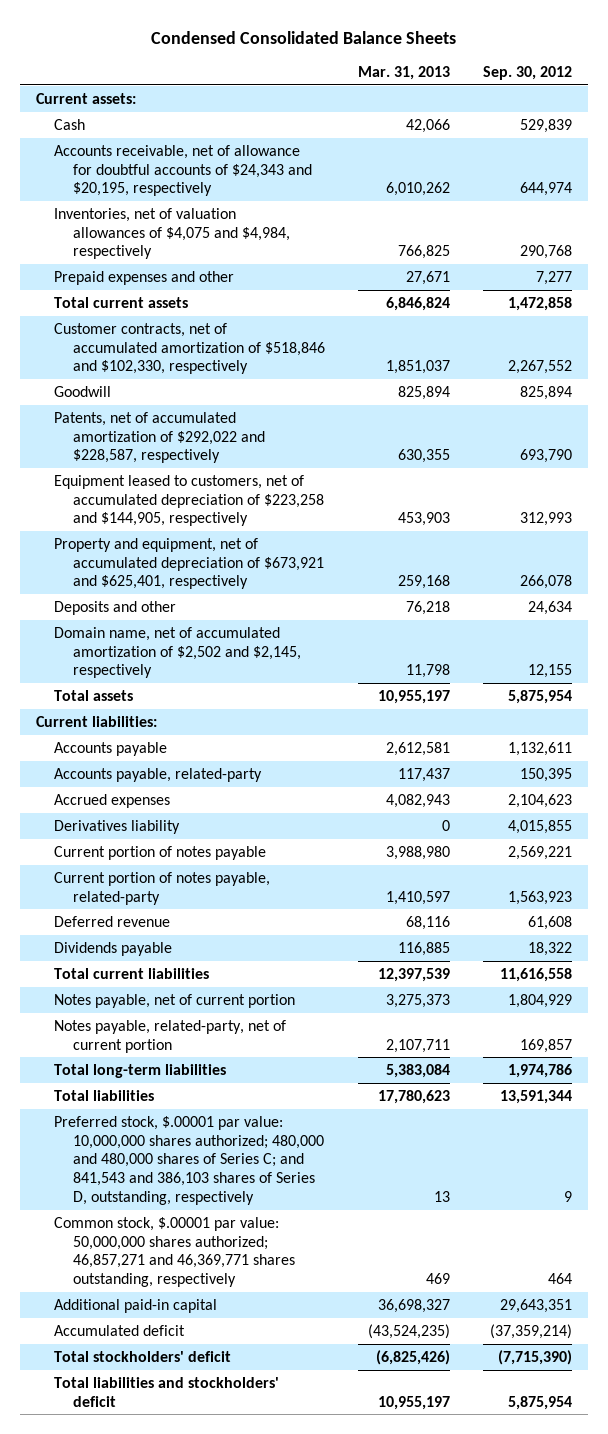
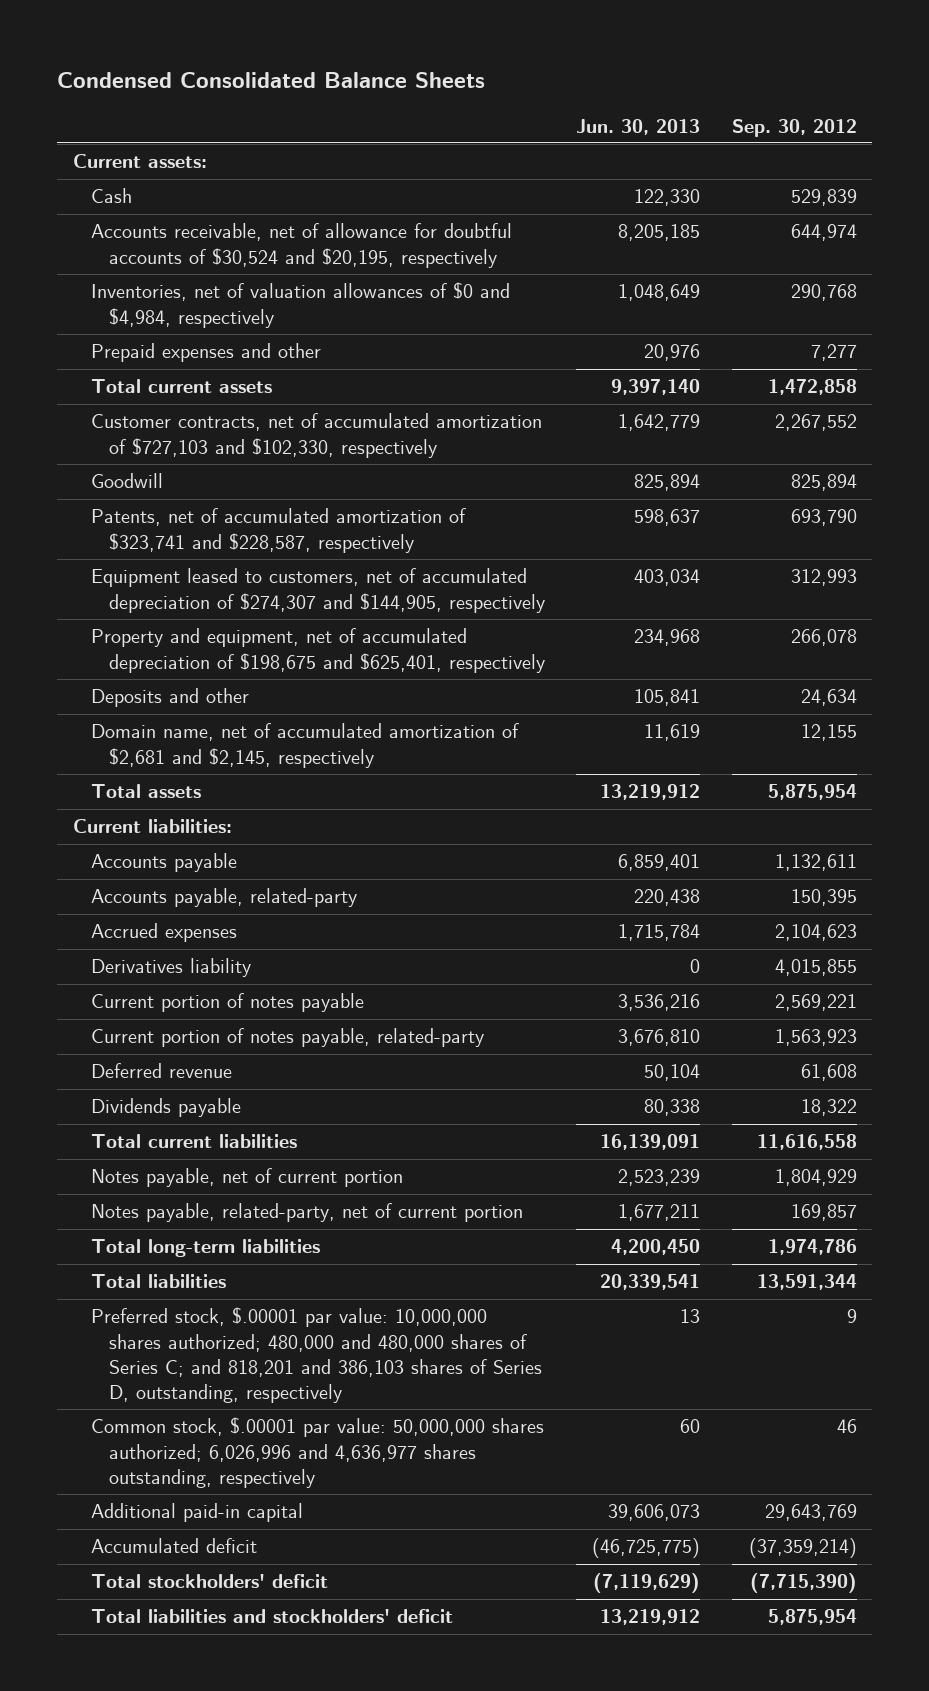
- | Mar. 31, 2013 | Sep. 30, 2012
+ | Jun. 30, 2013 | Sep. 30, 2012
- Accounts receivable, net of allowance for doubtful accounts of $24,343 and $20,195, respectively | 6,010,262 | 644,974
- Inventories, net of valuation allowances of $4,075 and $4,984, respectively | 766,825 | 290,768
+ Accounts receivable, net of allowance for doubtful accounts of $30,524 and $20,195, respectively | 8,205,185 | 644,974
+ Inventories, net of valuation allowances of $0 and $4,984, respectively | 1,048,649 | 290,768
- Customer contracts, net of accumulated amortization of $518,846 and $102,330, respectively | 1,851,037 | 2,267,552
+ Customer contracts, net of accumulated amortization of $727,103 and $102,330, respectively | 1,642,779 | 2,267,552
- Patents, net of accumulated amortization of $292,022 and $228,587, respectively | 630,355 | 693,790
- Equipment leased to customers, net of accumulated depreciation of $223,258 and $144,905, respectively | 453,903 | 312,993
- Property and equipment, net of accumulated depreciation of $673,921 and $625,401, respectively | 259,168 | 266,078
+ Patents, net of accumulated amortization of $323,741 and $228,587, respectively | 598,637 | 693,790
+ Equipment leased to customers, net of accumulated depreciation of $274,307 and $144,905, respectively | 403,034 | 312,993
+ Property and equipment, net of accumulated depreciation of $198,675 and $625,401, respectively | 234,968 | 266,078
- Domain name, net of accumulated amortization of $2,502 and $2,145, respectively | 11,798 | 12,155
+ Domain name, net of accumulated amortization of $2,681 and $2,145, respectively | 11,619 | 12,155
- Preferred stock, $.00001 par value: 10,000,000 shares authorized; 480,000 and 480,000 shares of Series C; and 841,543 and 386,103 shares of Series D, outstanding, respectively | 13 | 9
- Common stock, $.00001 par value: 50,000,000 shares authorized; 46,857,271 and 46,369,771 shares outstanding, respectively | 469 | 464
- Additional paid-in capital | 36,698,327 | 29,643,351
+ Preferred stock, $.00001 par value: 10,000,000 shares authorized; 480,000 and 480,000 shares of Series C; and 818,201 and 386,103 shares of Series D, outstanding, respectively | 13 | 9
+ Common stock, $.00001 par value: 50,000,000 shares authorized; 6,026,996 and 4,636,977 shares outstanding, respectively | 60 | 46
+ Additional paid-in capital | 39,606,073 | 29,643,769

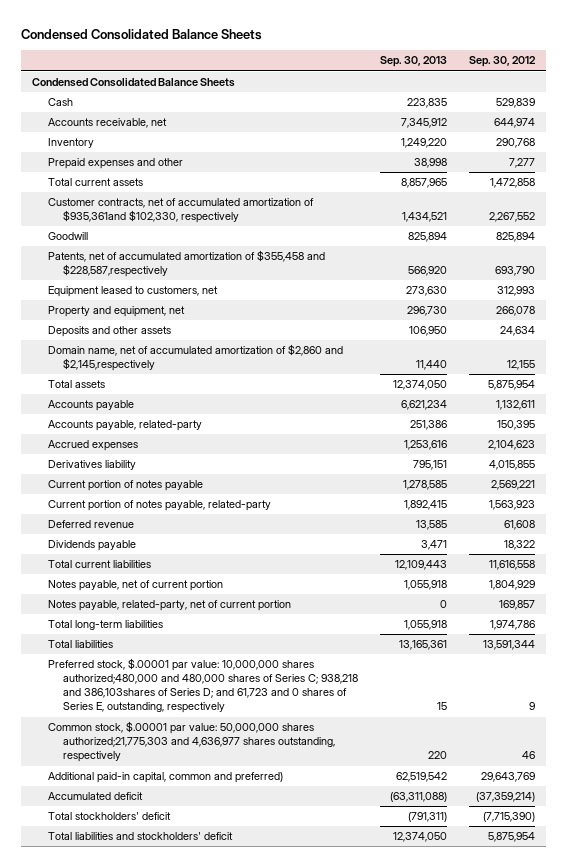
- | Jun. 30, 2013 | Sep. 30, 2012
+ | Sep. 30, 2013 | Sep. 30, 2012
- Current assets:
+ Condensed Consolidated Balance Sheets
- Accounts receivable, net of allowance for doubtful accounts of $30,524 and $20,195, respectively | 8,205,185 | 644,974
- Inventories, net of valuation allowances of $0 and $4,984, respectively | 1,048,649 | 290,768
+ Accounts receivable, net | 7,345,912 | 644,974
+ Inventory | 1,249,220 | 290,768
- Customer contracts, net of accumulated amortization of $727,103 and $102,330, respectively | 1,642,779 | 2,267,552
+ Customer contracts, net of accumulated amortization of $935,361and $102,330, respectively | 1,434,521 | 2,267,552
- Patents, net of accumulated amortization of $323,741 and $228,587, respectively | 598,637 | 693,790
- Equipment leased to customers, net of accumulated depreciation of $274,307 and $144,905, respectively | 403,034 | 312,993
- Property and equipment, net of accumulated depreciation of $198,675 and $625,401, respectively | 234,968 | 266,078
- Deposits and other | 105,841 | 24,634
- Domain name, net of accumulated amortization of $2,681 and $2,145, respectively | 11,619 | 12,155
+ Patents, net of accumulated amortization of $355,458 and $228,587,respectively | 566,920 | 693,790
+ Equipment leased to customers, net | 273,630 | 312,993
+ Property and equipment, net | 296,730 | 266,078
+ Deposits and other assets | 106,950 | 24,634
+ Domain name, net of accumulated amortization of $2,860 and $2,145,respectively | 11,440 | 12,155
- Current liabilities:
- Preferred stock, $.00001 par value: 10,000,000 shares authorized; 480,000 and 480,000 shares of Series C; and 818,201 and 386,103 shares of Series D, outstanding, respectively | 13 | 9
- Common stock, $.00001 par value: 50,000,000 shares authorized; 6,026,996 and 4,636,977 shares outstanding, respectively | 60 | 46
- Additional paid-in capital | 39,606,073 | 29,643,769
+ Preferred stock, $.00001 par value: 10,000,000 shares authorized;480,000 and 480,000 shares of Series C; 938,218 and 386,103shares of Series D; and 61,723 and 0 shares of Series E, outstanding, respectively | 15 | 9
+ Common stock, $.00001 par value: 50,000,000 shares authorized;21,775,303 and 4,636,977 shares outstanding, respectively | 220 | 46
+ Additional paid-in capital, common and preferred) | 62,519,542 | 29,643,769

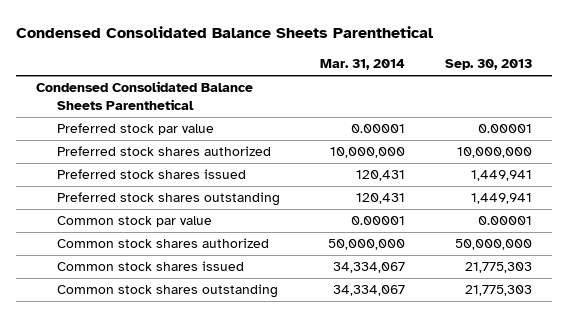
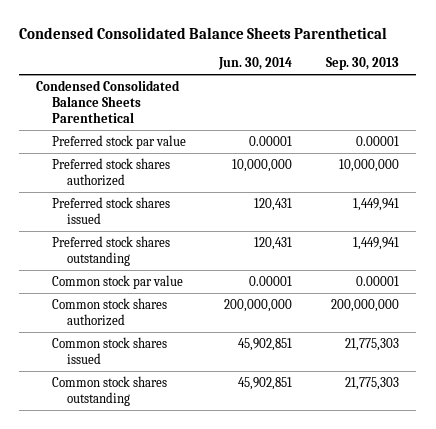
- | Mar. 31, 2014 | Sep. 30, 2013
+ | Jun. 30, 2014 | Sep. 30, 2013
- Common stock shares authorized | 50,000,000 | 50,000,000
+ Common stock shares authorized | 200,000,000 | 200,000,000

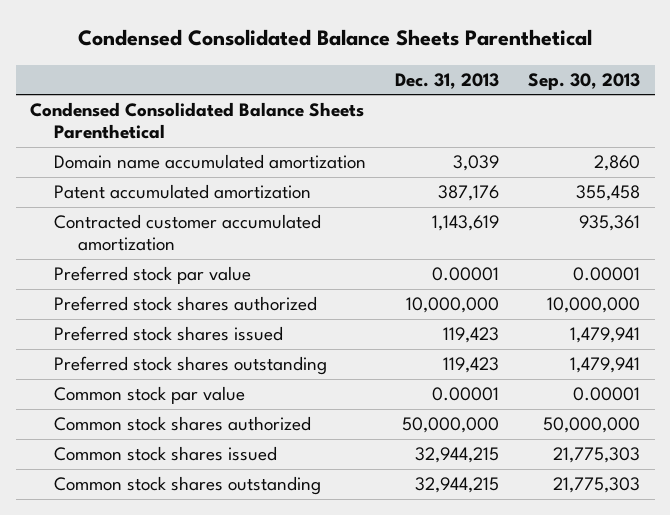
- | Jun. 30, 2014 | Sep. 30, 2013
+ | Dec. 31, 2013 | Sep. 30, 2013
+ Domain name accumulated amortization | 3,039 | 2,860
+ Patent accumulated amortization | 387,176 | 355,458
+ Contracted customer accumulated amortization | 1,143,619 | 935,361
- Preferred stock shares issued | 120,431 | 1,449,941
- Preferred stock shares outstanding | 120,431 | 1,449,941
+ Preferred stock shares issued | 119,423 | 1,479,941
+ Preferred stock shares outstanding | 119,423 | 1,479,941
- Common stock shares authorized | 200,000,000 | 200,000,000
+ Common stock shares authorized | 50,000,000 | 50,000,000

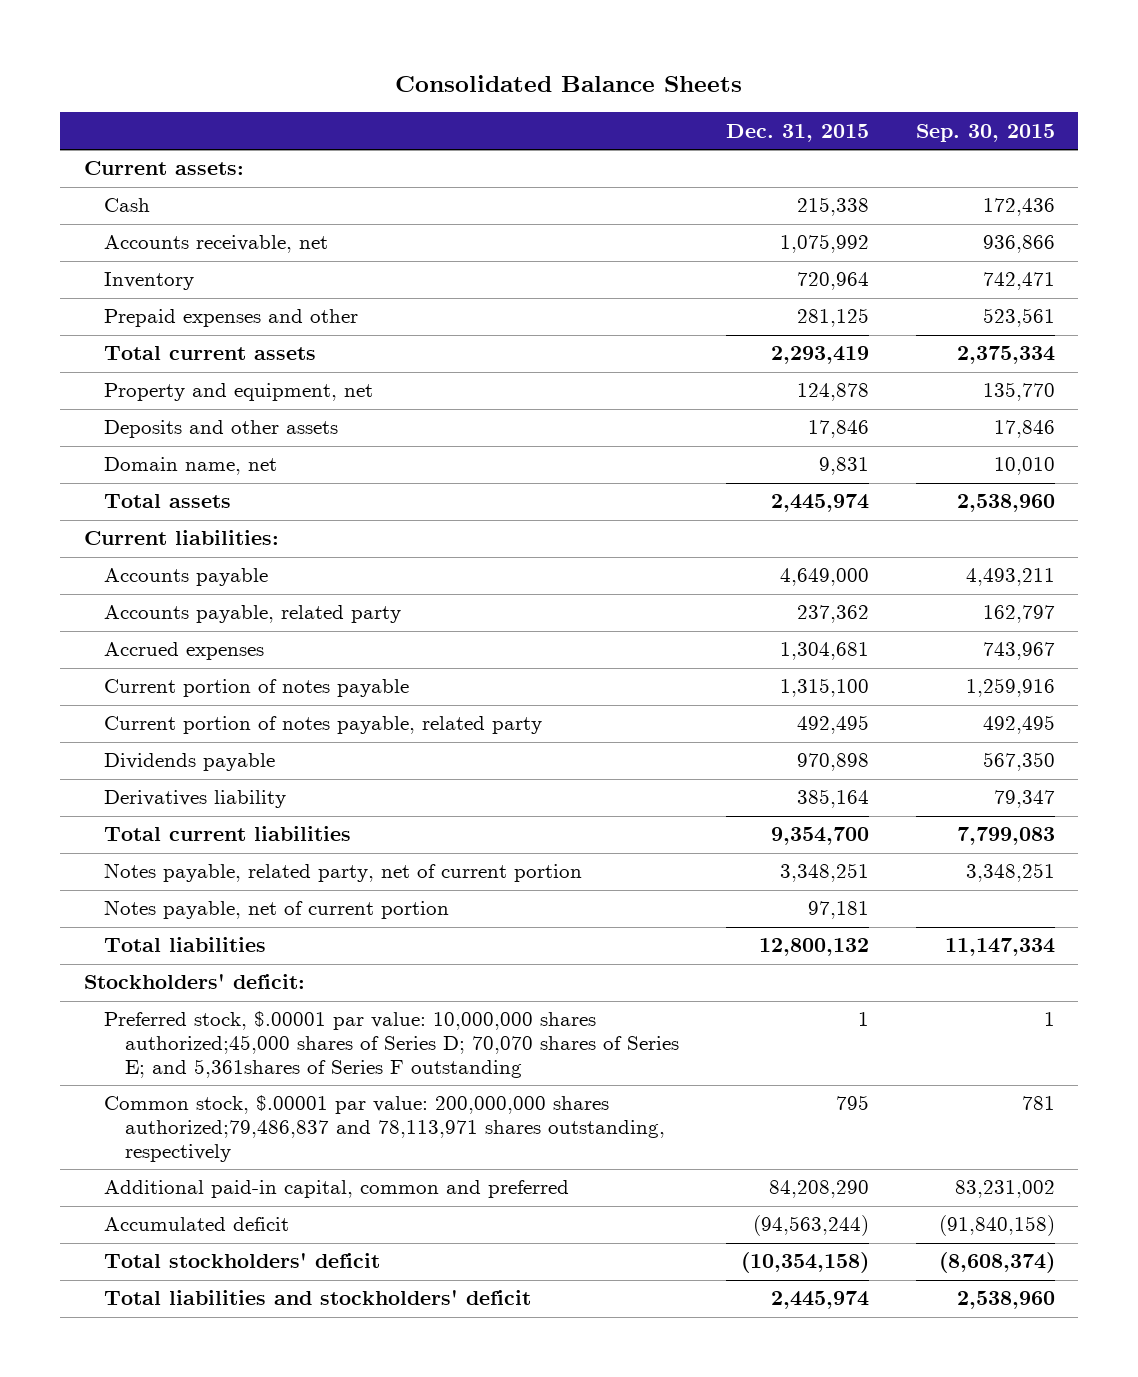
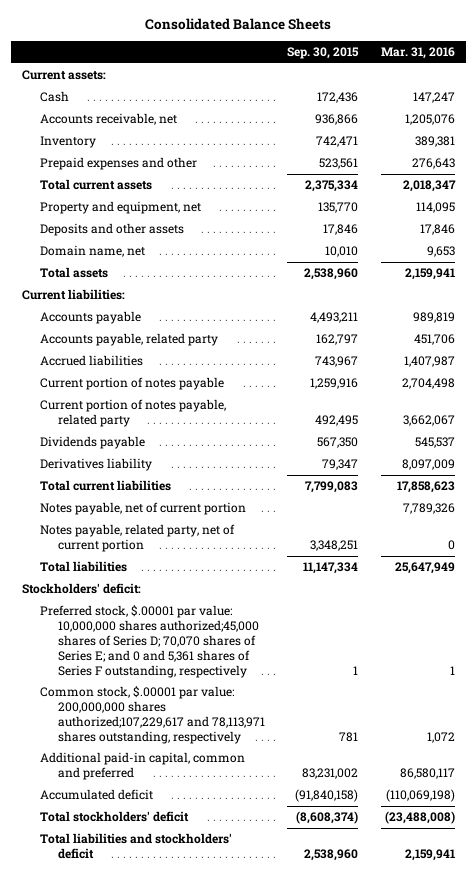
- | Dec. 31, 2015 | Sep. 30, 2015
+ | Sep. 30, 2015 | Mar. 31, 2016
- Accrued expenses | 1,304,681 | 743,967
+ Accrued liabilities | 743,967 | 1,407,987
moved down: Notes payable, related party, net of current portion | 3,348,251 | 0
- Preferred stock, $.00001 par value: 10,000,000 shares authorized;45,000 shares of Series D; 70,070 shares of Series E; and 5,361shares of Series F outstanding | 1 | 1
- Common stock, $.00001 par value: 200,000,000 shares authorized;79,486,837 and 78,113,971 shares outstanding, respectively | 795 | 781
+ Preferred stock, $.00001 par value: 10,000,000 shares authorized;45,000 shares of Series D; 70,070 shares of Series E; and 0 and 5,361 shares of Series F outstanding, respectively | 1 | 1
+ Common stock, $.00001 par value: 200,000,000 shares authorized;107,229,617 and 78,113,971 shares outstanding, respectively | 781 | 1,072

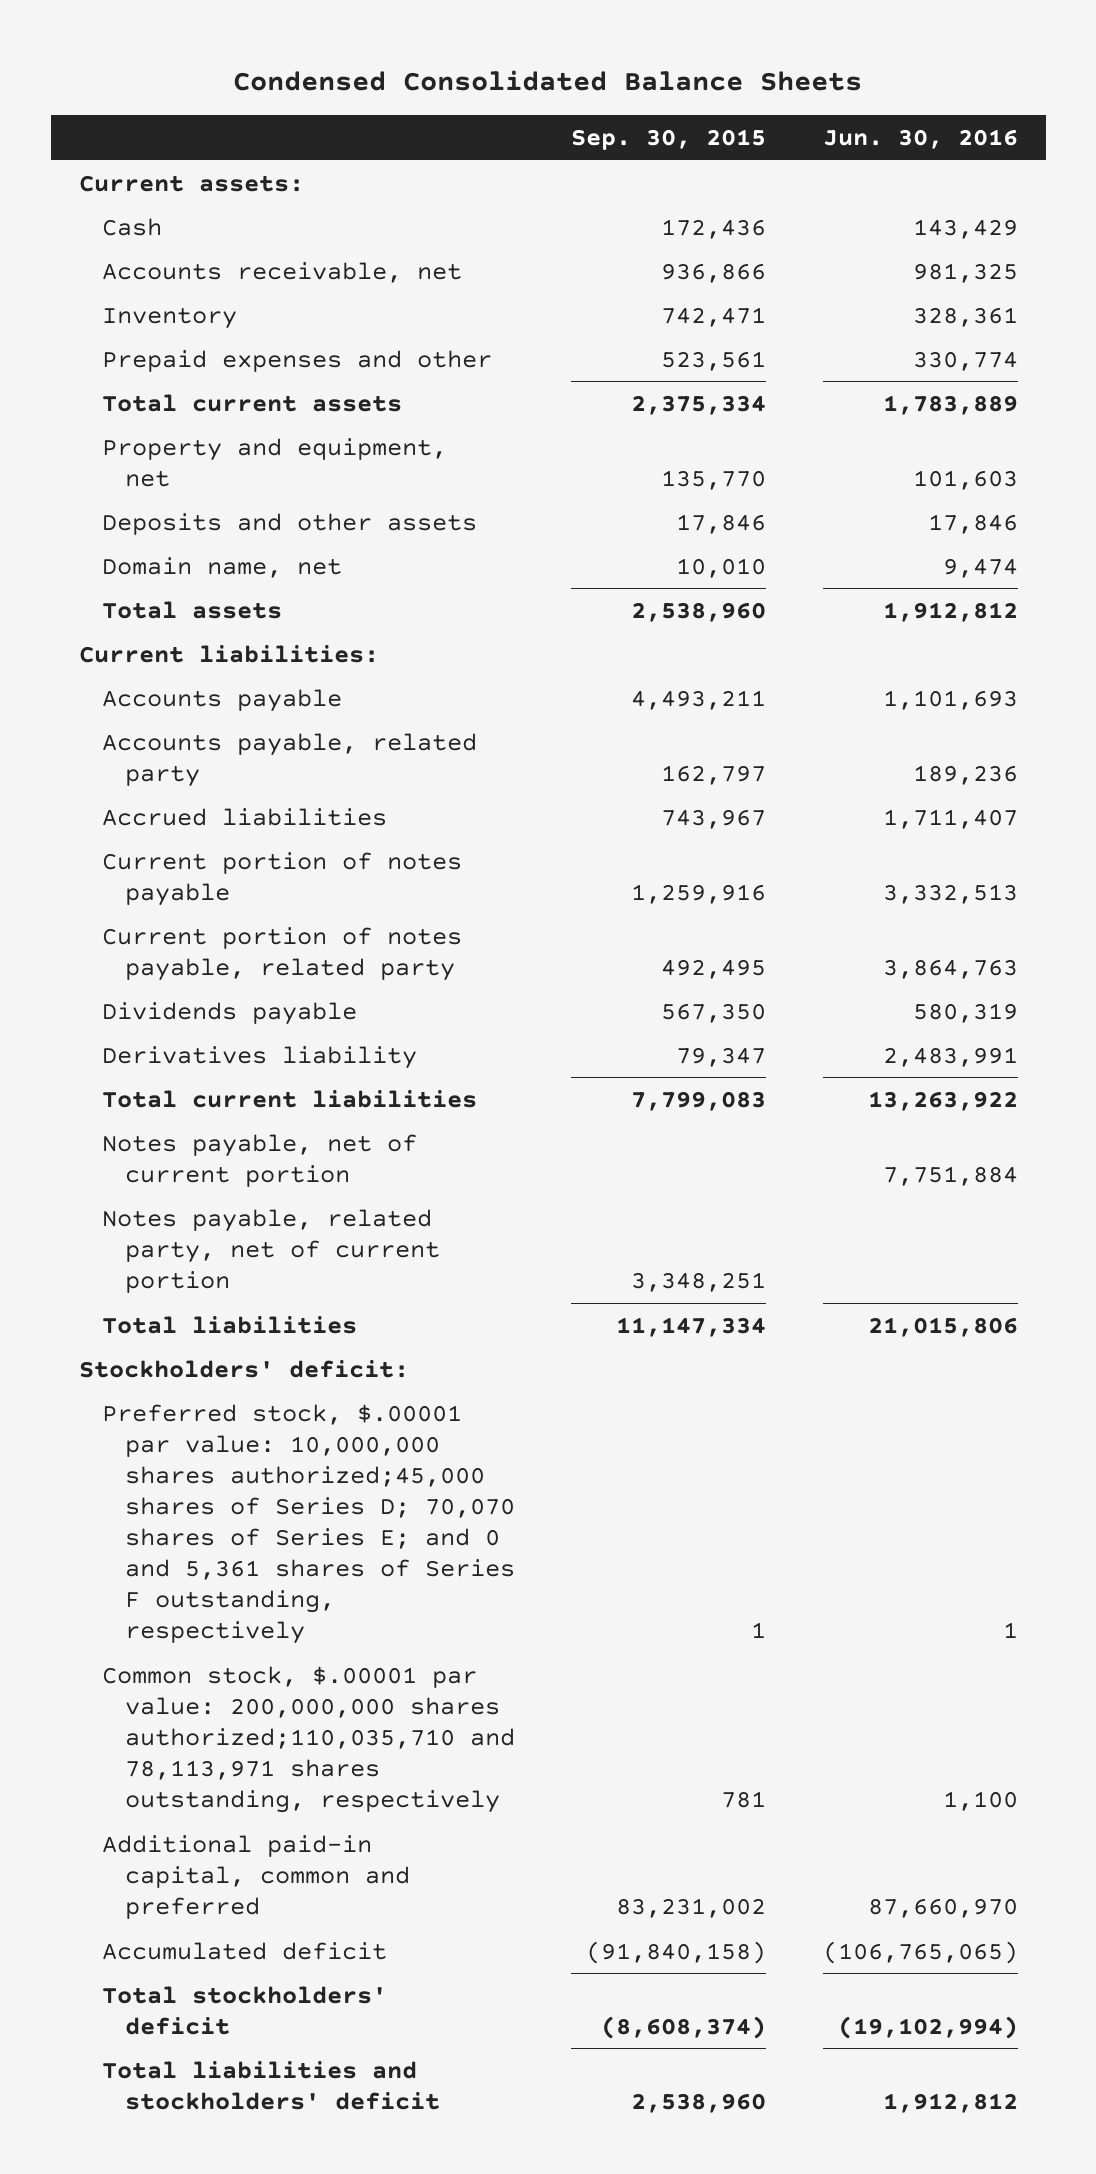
- Consolidated Balance Sheets
+ Condensed Consolidated Balance Sheets
- | Sep. 30, 2015 | Mar. 31, 2016
+ | Sep. 30, 2015 | Jun. 30, 2016
- Common stock, $.00001 par value: 200,000,000 shares authorized;107,229,617 and 78,113,971 shares outstanding, respectively | 781 | 1,072
+ Common stock, $.00001 par value: 200,000,000 shares authorized;110,035,710 and 78,113,971 shares outstanding, respectively | 781 | 1,100

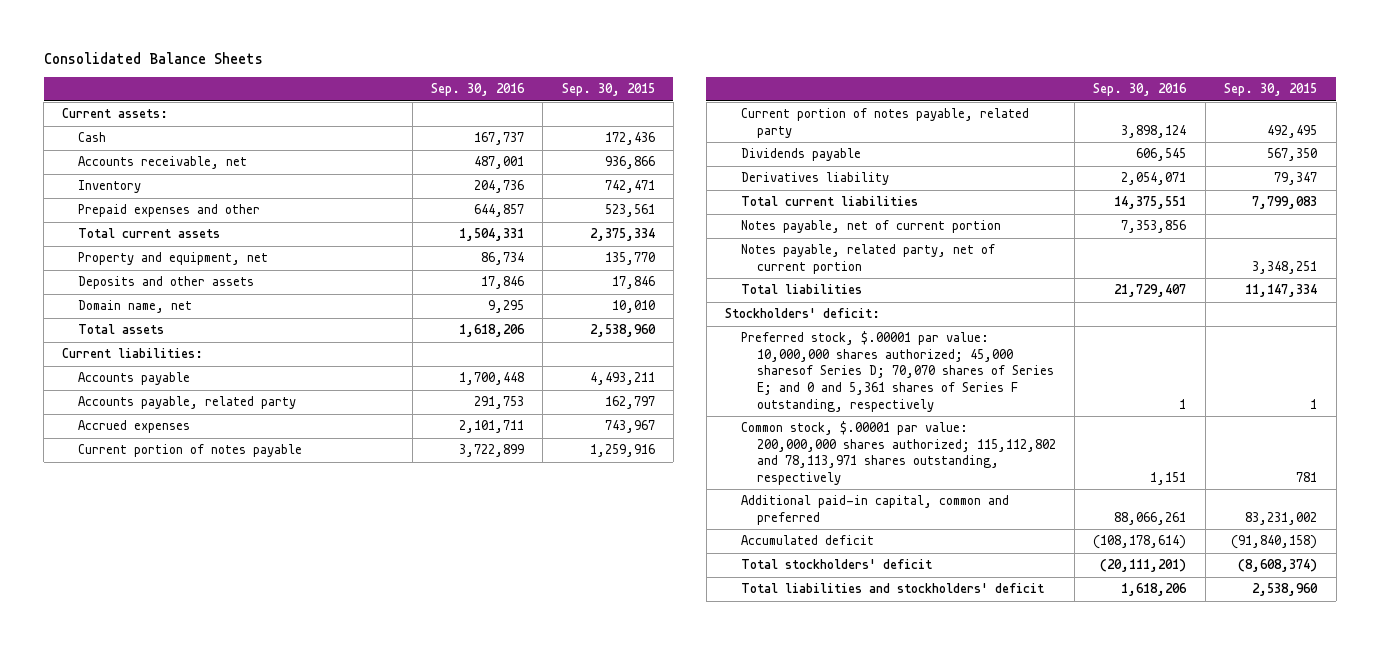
- Condensed Consolidated Balance Sheets
+ Consolidated Balance Sheets
- | Sep. 30, 2015 | Jun. 30, 2016
+ | Sep. 30, 2016 | Sep. 30, 2015
- Accrued liabilities | 743,967 | 1,711,407
+ Accrued expenses | 2,101,711 | 743,967
- Preferred stock, $.00001 par value: 10,000,000 shares authorized;45,000 shares of Series D; 70,070 shares of Series E; and 0 and 5,361 shares of Series F outstanding, respectively | 1 | 1
- Common stock, $.00001 par value: 200,000,000 shares authorized;110,035,710 and 78,113,971 shares outstanding, respectively | 781 | 1,100
+ Preferred stock, $.00001 par value: 10,000,000 shares authorized; 45,000 sharesof Series D; 70,070 shares of Series E; and 0 and 5,361 shares of Series F outstanding, respectively | 1 | 1
+ Common stock, $.00001 par value: 200,000,000 shares authorized; 115,112,802 and 78,113,971 shares outstanding, respectively | 1,151 | 781

